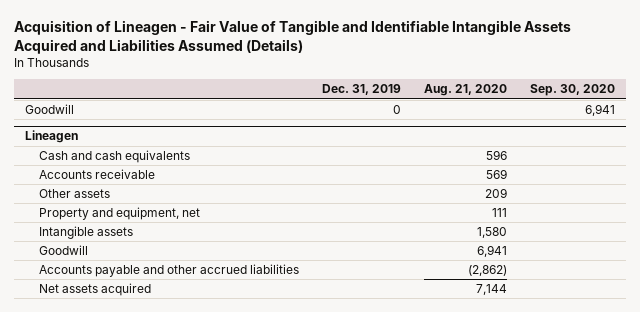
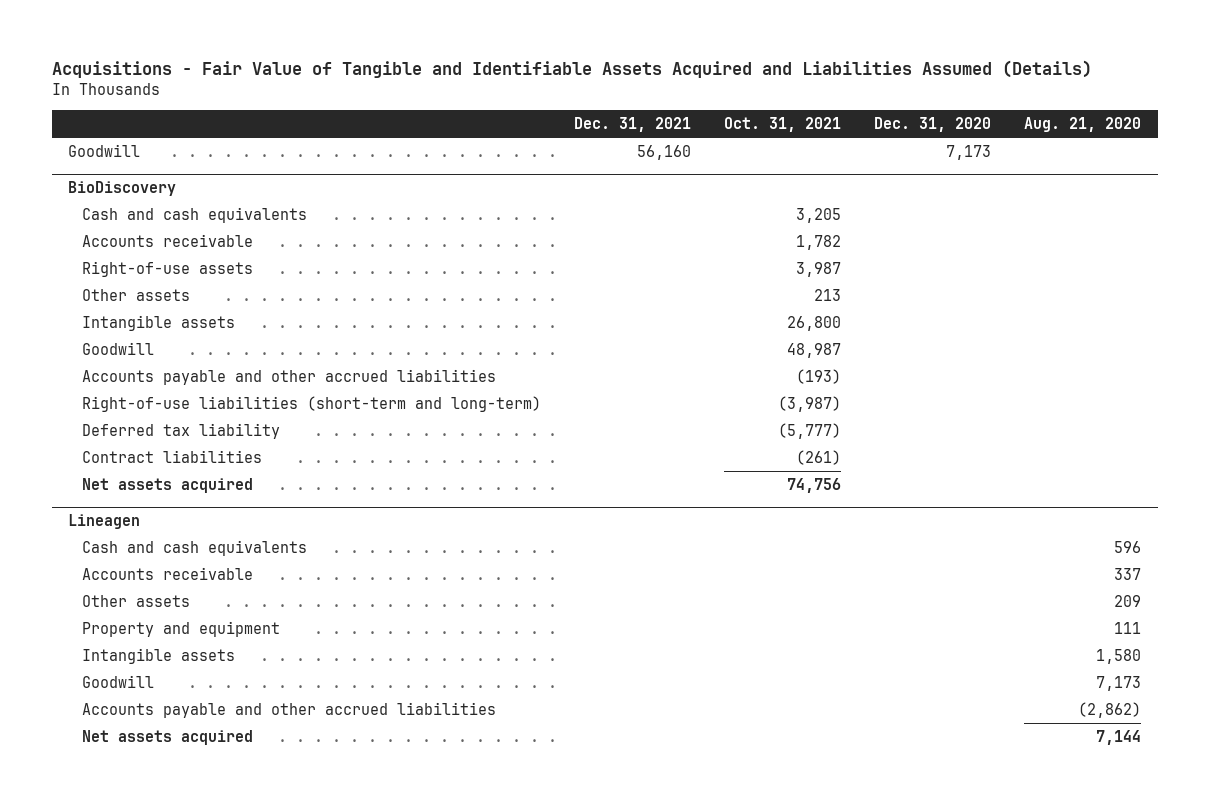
- Acquisition of Lineagen - Fair Value of Tangible and Identifiable Intangible Assets Acquired and Liabilities Assumed (Details)
+ Acquisitions - Fair Value of Tangible and Identifiable Assets Acquired and Liabilities Assumed (Details)
- | Dec. 31, 2019 | Aug. 21, 2020 | Sep. 30, 2020
+ | Dec. 31, 2021 | Oct. 31, 2021 | Dec. 31, 2020 | Aug. 21, 2020
+ BioDiscovery
+ Cash and cash equivalents | | 3,205 | |
+ Accounts receivable | | 1,782 | |
+ Right-of-use assets | | 3,987 | |
+ Other assets | | 213 | |
+ Intangible assets | | 26,800 | |
+ Goodwill | | 48,987 | |
+ Accounts payable and other accrued liabilities | | (193) | |
+ Right-of-use liabilities (short-term and long-term) | | (3,987) | |
+ Deferred tax liability | | (5,777) | |
+ Contract liabilities | | (261) | |
+ Net assets acquired | | 74,756 | |
@ Lineagen
- Accounts receivable | | 569 |
+ Accounts receivable | | | | 337
- Property and equipment, net | | 111 |
+ Property and equipment | | | | 111
- Goodwill | | 6,941 |
+ Goodwill | | | | 7,173

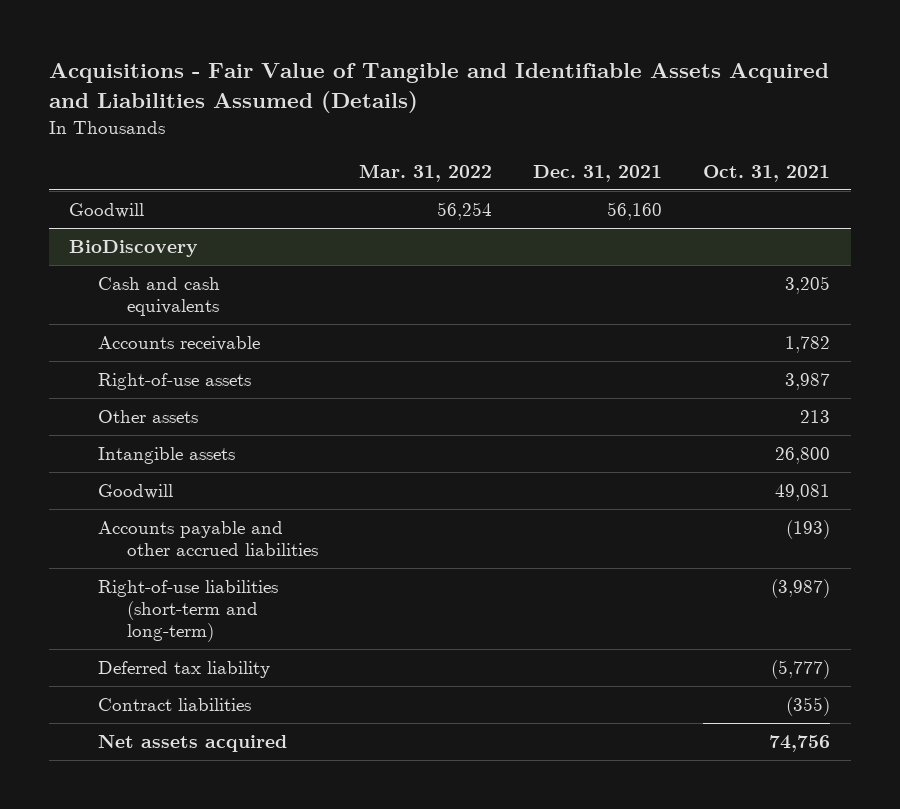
- | Dec. 31, 2021 | Oct. 31, 2021 | Dec. 31, 2020 | Aug. 21, 2020
+ | Mar. 31, 2022 | Dec. 31, 2021 | Oct. 31, 2021
@ BioDiscovery
- Goodwill | | 48,987 | |
+ Goodwill | | | 49,081
- Contract liabilities | | (261) | |
+ Contract liabilities | | | (355)
- Lineagen
- Cash and cash equivalents | | | | 596
- Accounts receivable | | | | 337
- Other assets | | | | 209
- Property and equipment | | | | 111
- Intangible assets | | | | 1,580
- Goodwill | | | | 7,173
- Accounts payable and other accrued liabilities | | | | (2,862)
- Net assets acquired | | | | 7,144

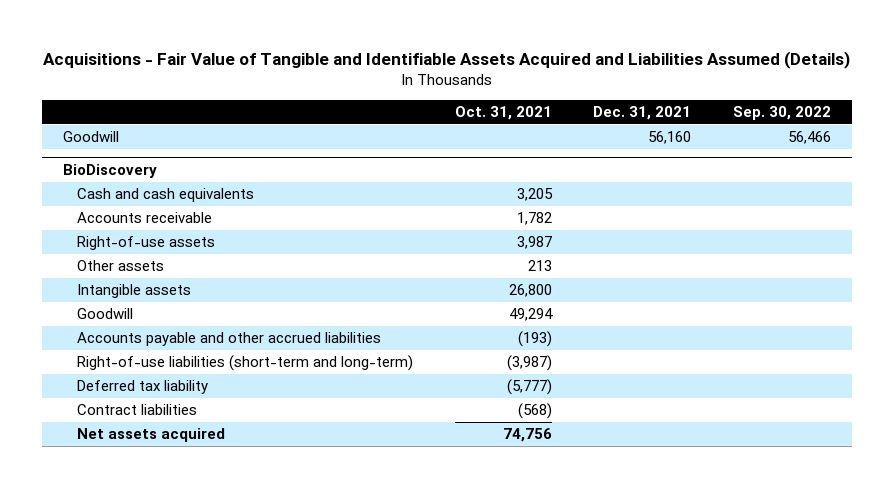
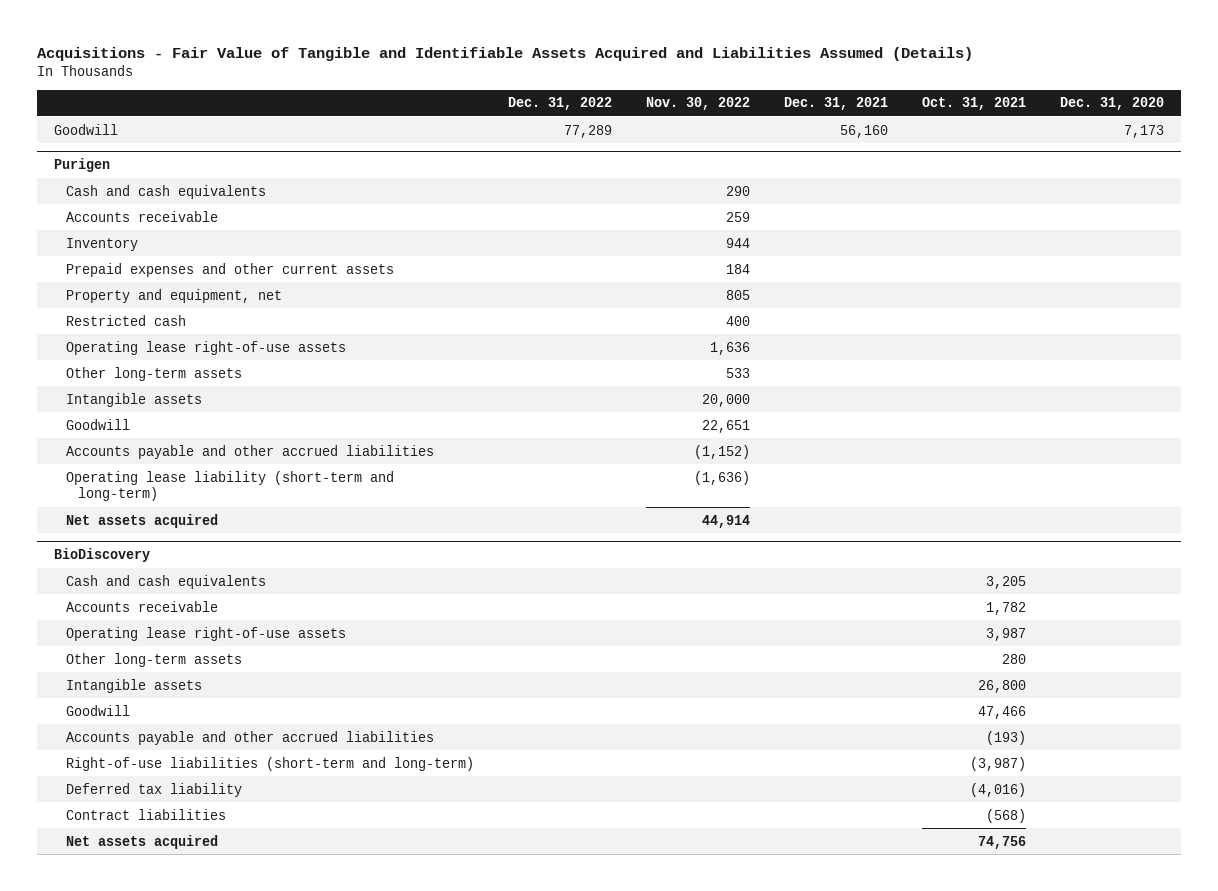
- | Oct. 31, 2021 | Dec. 31, 2021 | Sep. 30, 2022
+ | Dec. 31, 2022 | Nov. 30, 2022 | Dec. 31, 2021 | Oct. 31, 2021 | Dec. 31, 2020
+ Purigen
+ Cash and cash equivalents | | 290 | | |
+ Accounts receivable | | 259 | | |
+ Inventory | | 944 | | |
+ Prepaid expenses and other current assets | | 184 | | |
+ Property and equipment, net | | 805 | | |
+ Restricted cash | | 400 | | |
+ Operating lease right-of-use assets | | 1,636 | | |
+ Other long-term assets | | 533 | | |
+ Intangible assets | | 20,000 | | |
+ Goodwill | | 22,651 | | |
+ Accounts payable and other accrued liabilities | | (1,152) | | |
+ Operating lease liability (short-term and long-term) | | (1,636) | | |
+ Net assets acquired | | 44,914 | | |
@ BioDiscovery
- Right-of-use assets | 3,987 | |
- Other assets | 213 | |
+ Operating lease right-of-use assets | | | | 3,987 |
+ Other long-term assets | | | | 280 |
- Goodwill | 49,294 | |
+ Goodwill | | | | 47,466 |
- Deferred tax liability | (5,777) | |
+ Deferred tax liability | | | | (4,016) |

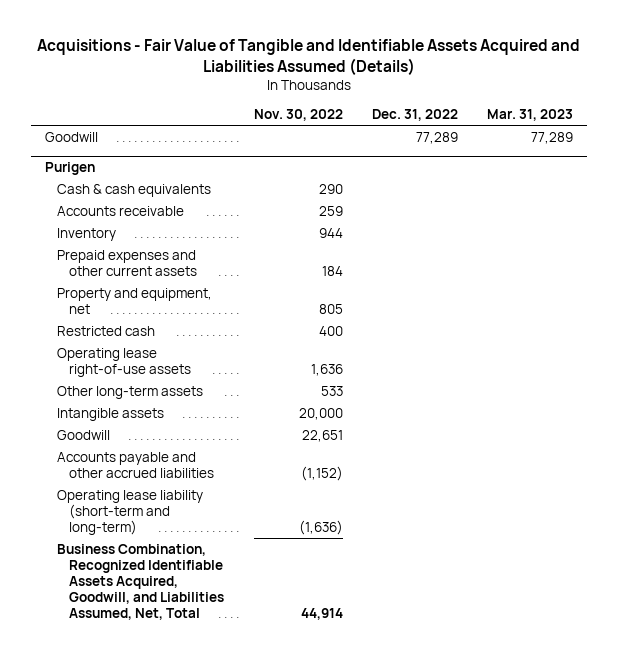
- | Dec. 31, 2022 | Nov. 30, 2022 | Dec. 31, 2021 | Oct. 31, 2021 | Dec. 31, 2020
+ | Nov. 30, 2022 | Dec. 31, 2022 | Mar. 31, 2023
@ Purigen
- Cash and cash equivalents | | 290 | | |
+ Cash & cash equivalents | 290 | |
- Net assets acquired | | 44,914 | | |
- BioDiscovery
- Cash and cash equivalents | | | | 3,205 |
- Accounts receivable | | | | 1,782 |
- Operating lease right-of-use assets | | | | 3,987 |
- Other long-term assets | | | | 280 |
- Intangible assets | | | | 26,800 |
- Goodwill | | | | 47,466 |
- Accounts payable and other accrued liabilities | | | | (193) |
- Right-of-use liabilities (short-term and long-term) | | | | (3,987) |
- Deferred tax liability | | | | (4,016) |
- Contract liabilities | | | | (568) |
- Net assets acquired | | | | 74,756 |
@ Purigen
+ Business Combination, Recognized Identifiable Assets Acquired, Goodwill, and Liabilities Assumed, Net, Total | 44,914 | |

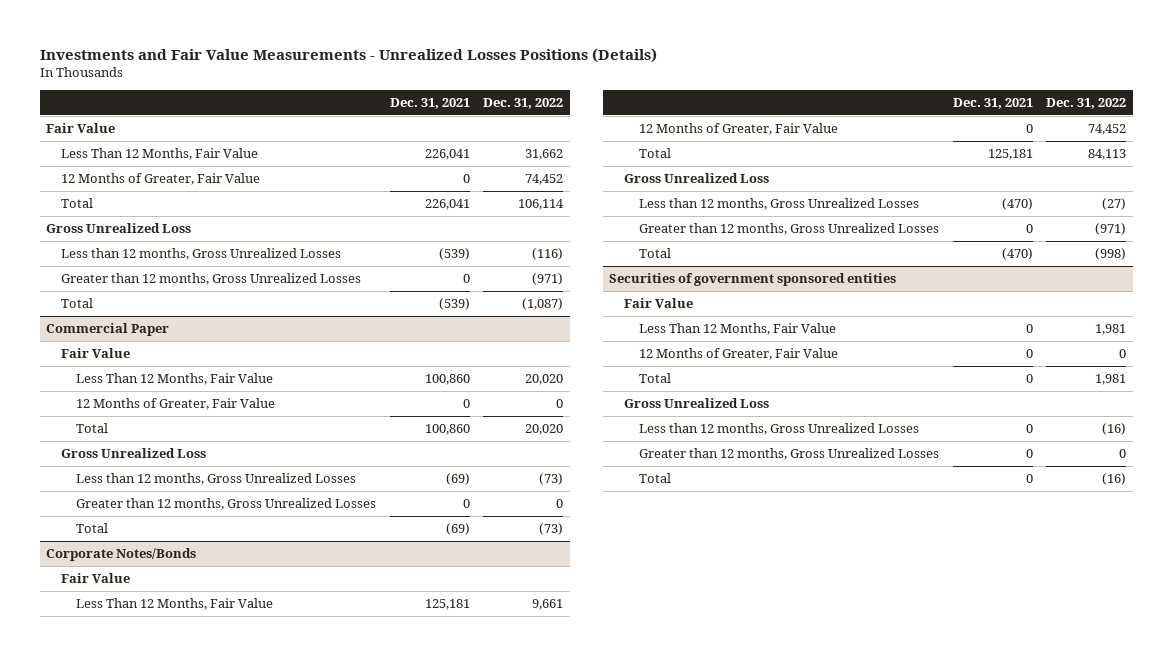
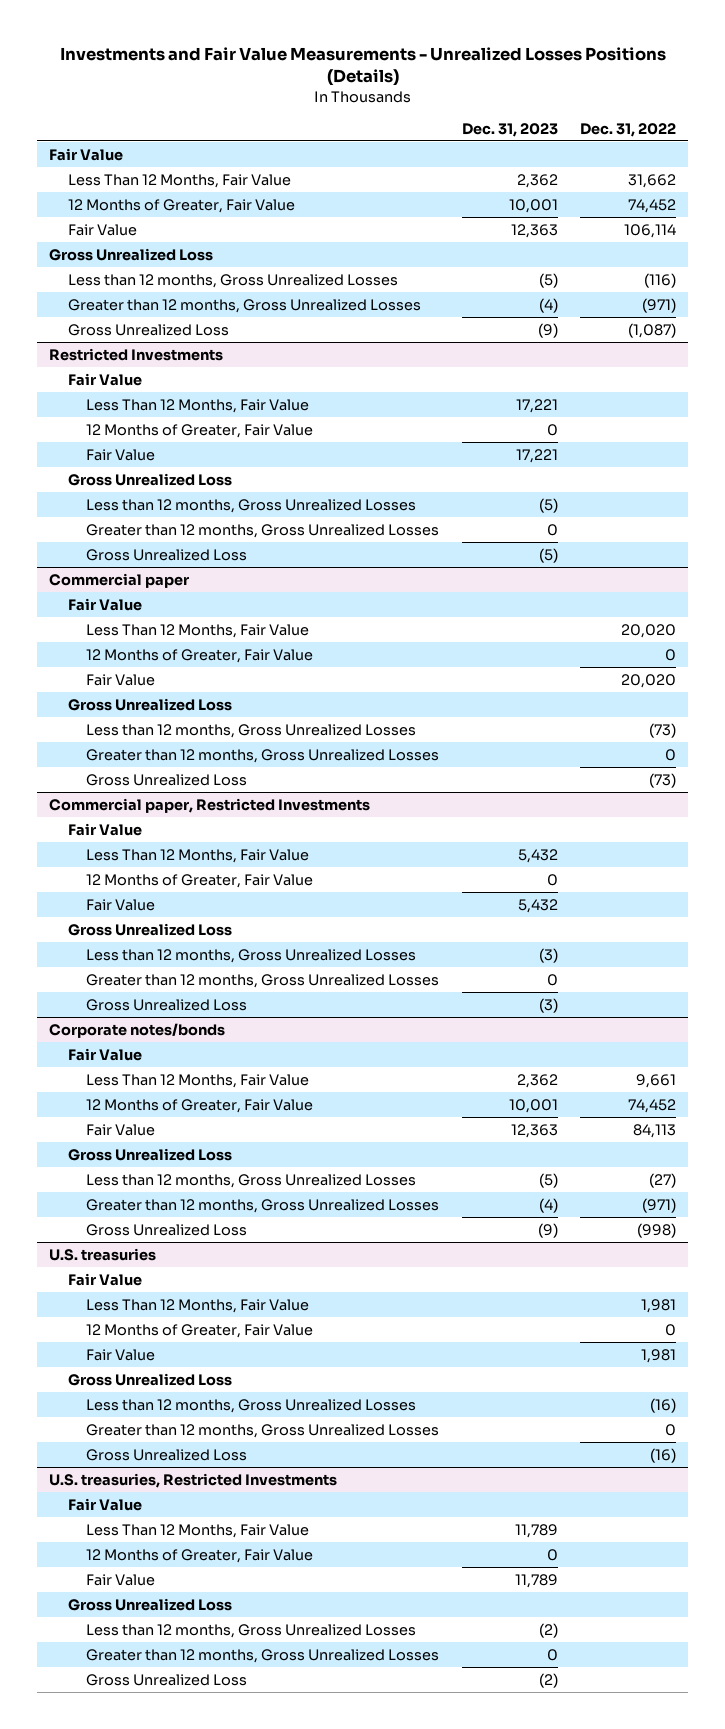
- | Dec. 31, 2021 | Dec. 31, 2022
+ | Dec. 31, 2023 | Dec. 31, 2022
- Total | 226,041 | 106,114
+ Fair Value | 12,363 | 106,114
- Total | (539) | (1,087)
- Commercial Paper
+ Gross Unrealized Loss | (9) | (1,087)
+ Restricted Investments
+ Fair Value
+ Less Than 12 Months, Fair Value | 17,221 |
+ 12 Months of Greater, Fair Value | 0 |
+ Fair Value | 17,221 |
+ Gross Unrealized Loss
+ Less than 12 months, Gross Unrealized Losses | (5) |
+ Greater than 12 months, Gross Unrealized Losses | 0 |
+ Gross Unrealized Loss | (5) |
+ Commercial paper
- Total | 100,860 | 20,020
+ Fair Value | | 20,020
- Total | (69) | (73)
- Corporate Notes/Bonds
+ Gross Unrealized Loss | | (73)
+ Commercial paper, Restricted Investments
+ Fair Value
+ Less Than 12 Months, Fair Value | 5,432 |
+ 12 Months of Greater, Fair Value | 0 |
+ Fair Value | 5,432 |
+ Gross Unrealized Loss
+ Less than 12 months, Gross Unrealized Losses | (3) |
+ Greater than 12 months, Gross Unrealized Losses | 0 |
+ Gross Unrealized Loss | (3) |
+ Corporate notes/bonds
- Total | 125,181 | 84,113
+ Fair Value | 12,363 | 84,113
- Total | (470) | (998)
- Securities of government sponsored entities
+ Gross Unrealized Loss | (9) | (998)
+ U.S. treasuries
- Total | 0 | 1,981
+ Fair Value | | 1,981
- Total | 0 | (16)
+ Gross Unrealized Loss | | (16)
+ U.S. treasuries, Restricted Investments
+ Fair Value
+ Less Than 12 Months, Fair Value | 11,789 |
+ 12 Months of Greater, Fair Value | 0 |
+ Fair Value | 11,789 |
+ Gross Unrealized Loss
+ Less than 12 months, Gross Unrealized Losses | (2) |
+ Greater than 12 months, Gross Unrealized Losses | 0 |
+ Gross Unrealized Loss | (2) |

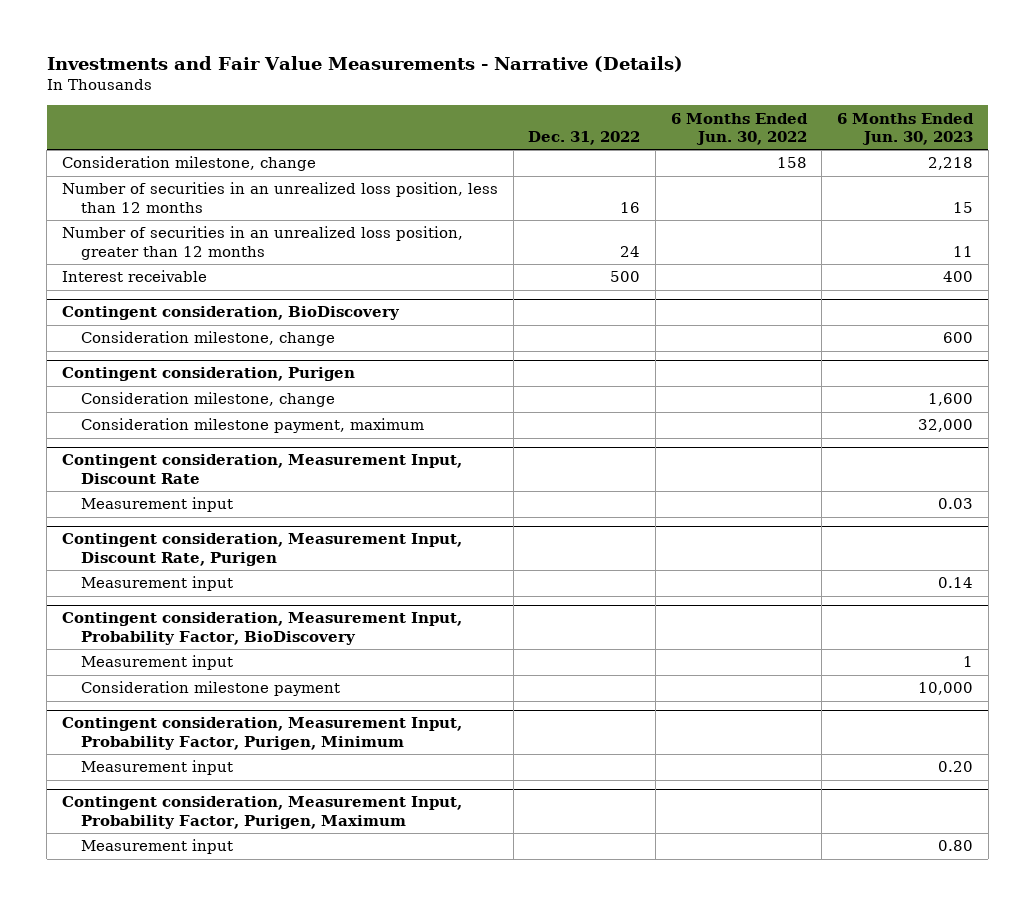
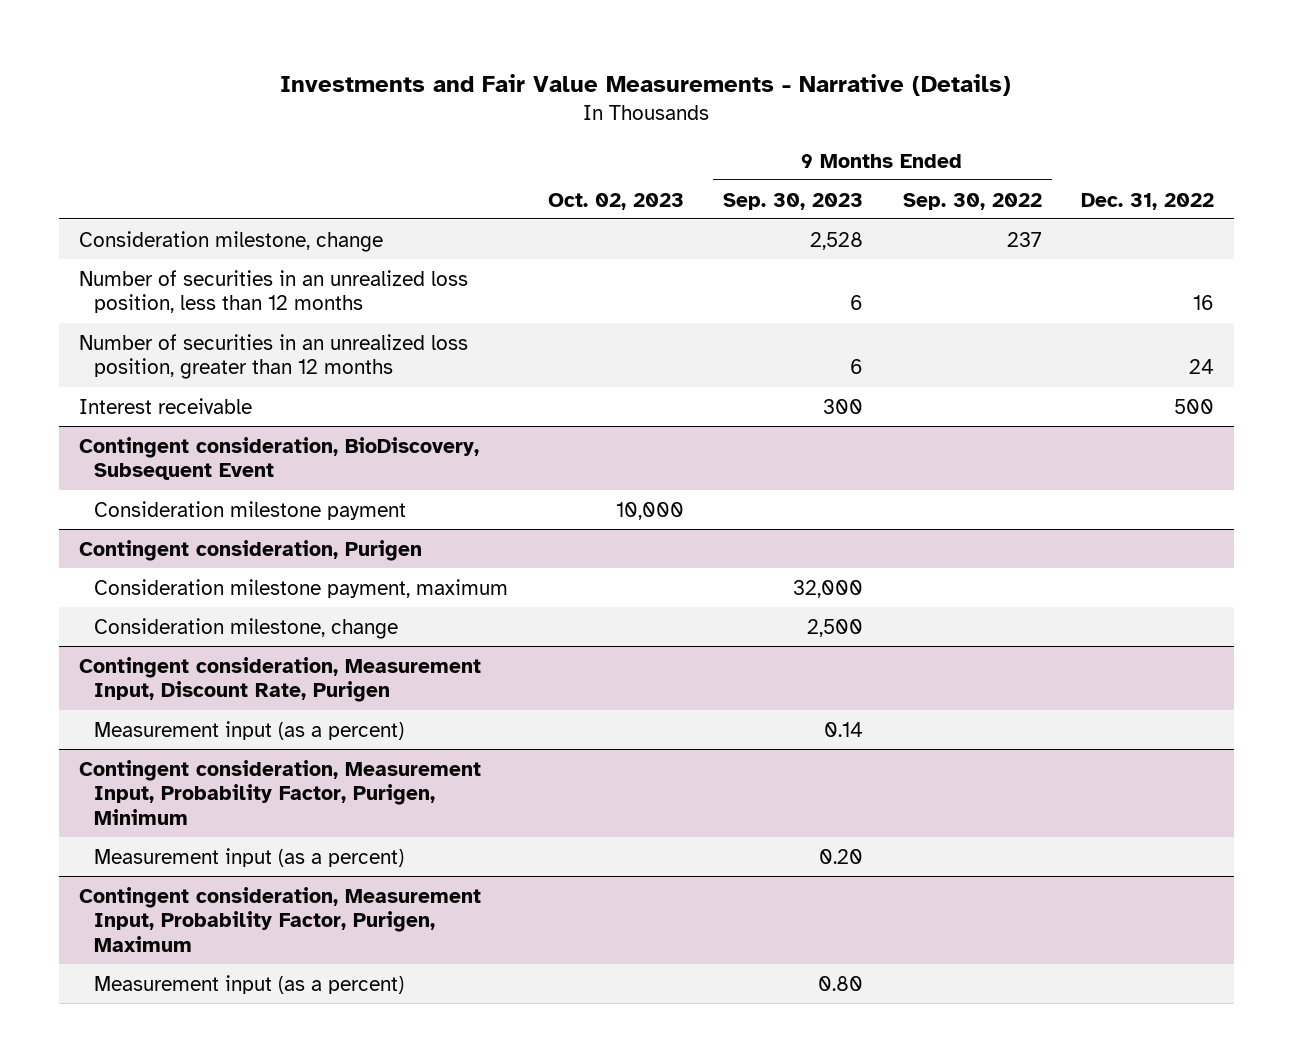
- | Dec. 31, 2022 | 6 Months Ended Jun. 30, 2022 | 6 Months Ended Jun. 30, 2023
+ | Oct. 02, 2023 | 9 Months Ended Sep. 30, 2023 | 9 Months Ended Sep. 30, 2022 | Dec. 31, 2022
- Contingent consideration, BioDiscovery
- Consideration milestone, change | | | 600
+ Contingent consideration, BioDiscovery, Subsequent Event
+ Consideration milestone payment | 10,000 | | |
- Contingent consideration, Measurement Input, Discount Rate
- Measurement input | | | 0.03
@ Contingent consideration, Purigen
moved down: Consideration milestone, change | | 2,500 | |
@ Contingent consideration, Measurement Input, Discount Rate, Purigen
- Measurement input | | | 0.14
- Contingent consideration, Measurement Input, Probability Factor, BioDiscovery
- Measurement input | | | 1
- Consideration milestone payment | | | 10,000
@ Contingent consideration, Measurement Input, Discount Rate, Purigen
+ Measurement input (as a percent) | | 0.14 | |
@ Contingent consideration, Measurement Input, Probability Factor, Purigen, Minimum
- Measurement input | | | 0.20
+ Measurement input (as a percent) | | 0.20 | |
@ Contingent consideration, Measurement Input, Probability Factor, Purigen, Maximum
- Measurement input | | | 0.80
+ Measurement input (as a percent) | | 0.80 | |

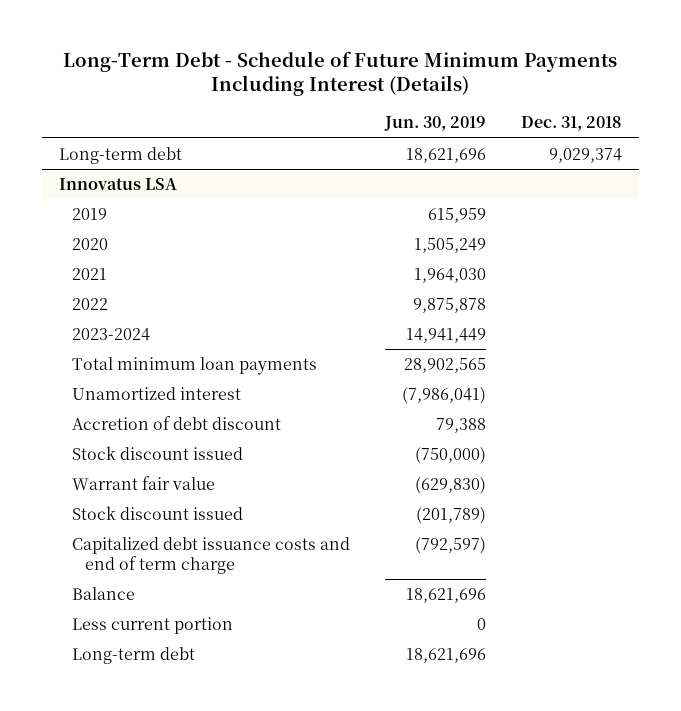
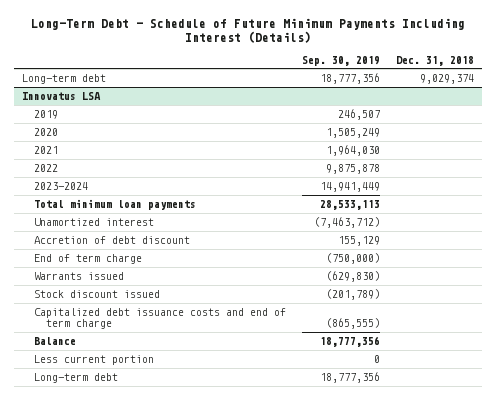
- | Jun. 30, 2019 | Dec. 31, 2018
+ | Sep. 30, 2019 | Dec. 31, 2018
@ Innovatus LSA
- Stock discount issued | (750,000) |
- Warrant fair value | (629,830) |
+ End of term charge | (750,000) |
+ Warrants issued | (629,830) |

